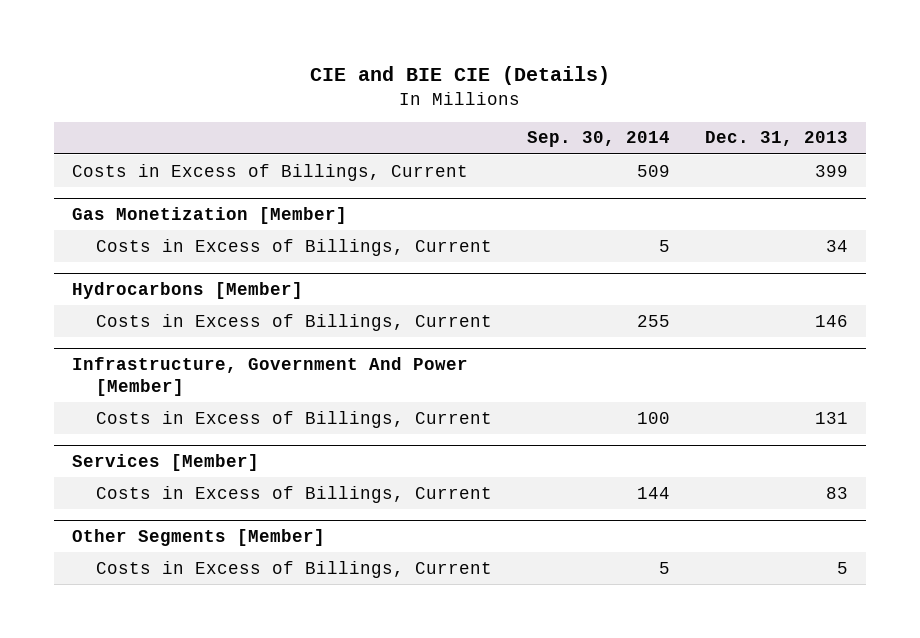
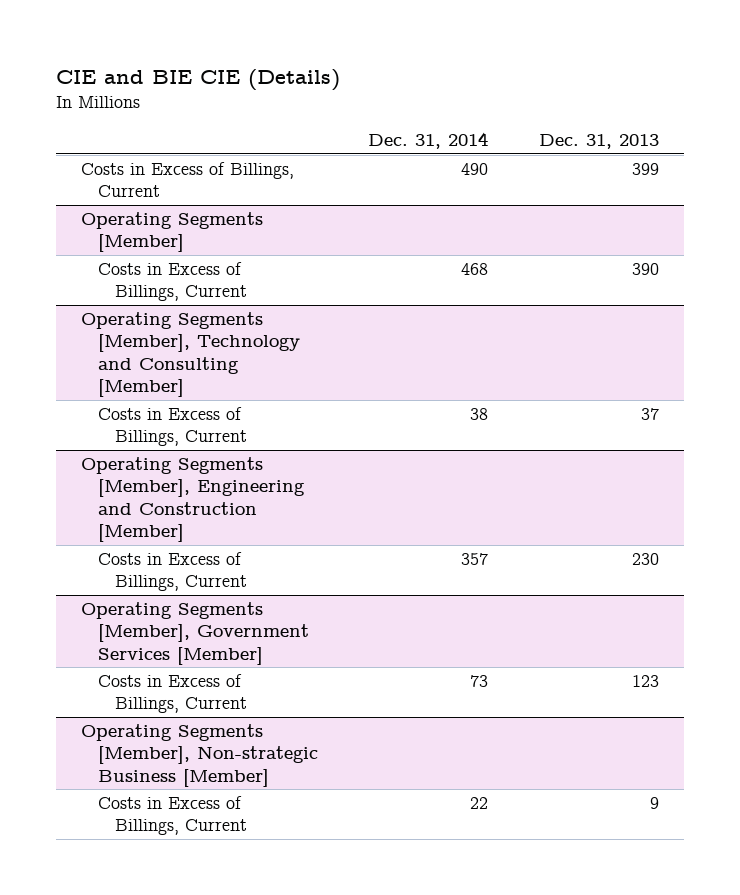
- | Sep. 30, 2014 | Dec. 31, 2013
+ | Dec. 31, 2014 | Dec. 31, 2013
- Gas Monetization [Member]
- Costs in Excess of Billings, Current | 5 | 34
- Hydrocarbons [Member]
- Costs in Excess of Billings, Current | 255 | 146
- Infrastructure, Government And Power [Member]
- Costs in Excess of Billings, Current | 100 | 131
- Services [Member]
- Costs in Excess of Billings, Current | 144 | 83
- Other Segments [Member]
- Costs in Excess of Billings, Current | 5 | 5
+ Operating Segments [Member]
+ Costs in Excess of Billings, Current | 468 | 390
+ Operating Segments [Member], Technology and Consulting [Member]
+ Costs in Excess of Billings, Current | 38 | 37
+ Operating Segments [Member], Engineering and Construction [Member]
+ Costs in Excess of Billings, Current | 357 | 230
+ Operating Segments [Member], Government Services [Member]
+ Costs in Excess of Billings, Current | 73 | 123
+ Operating Segments [Member], Non-strategic Business [Member]
+ Costs in Excess of Billings, Current | 22 | 9

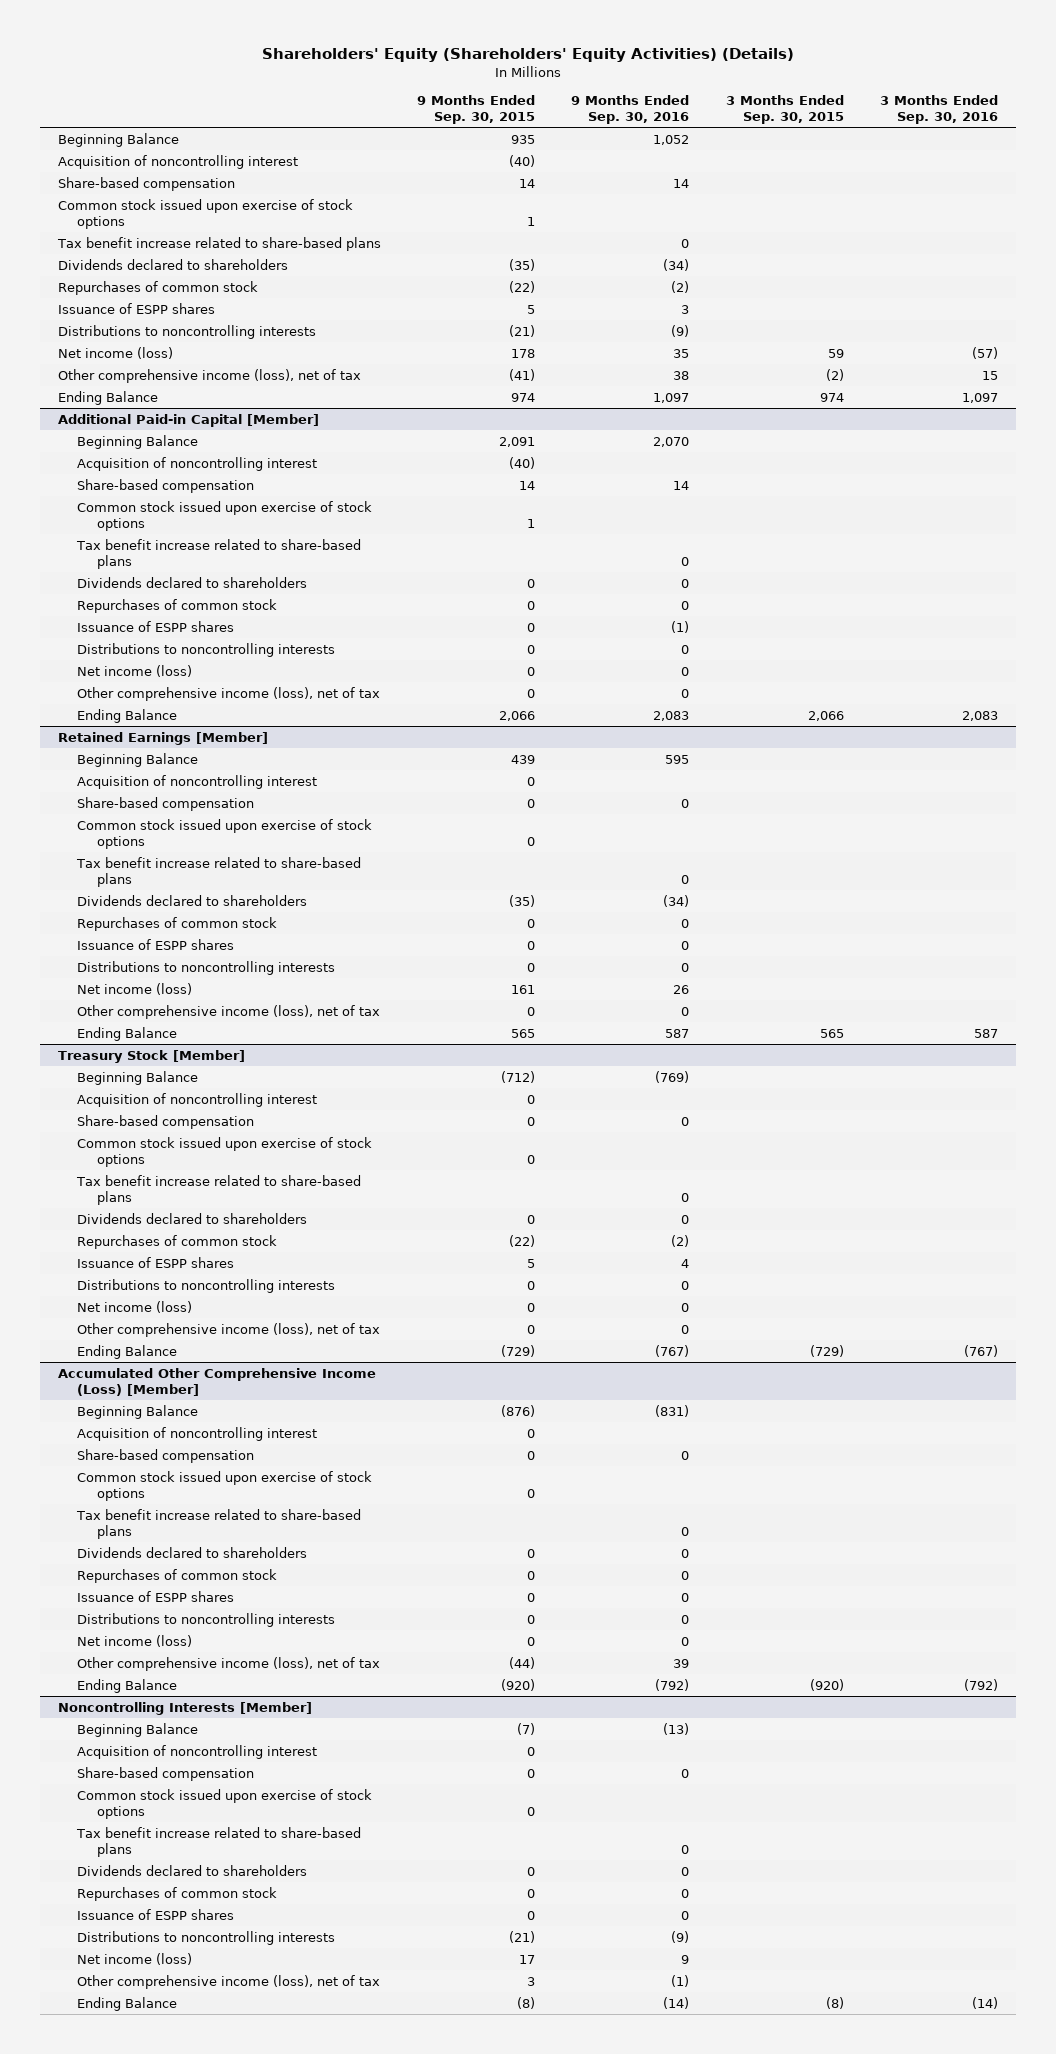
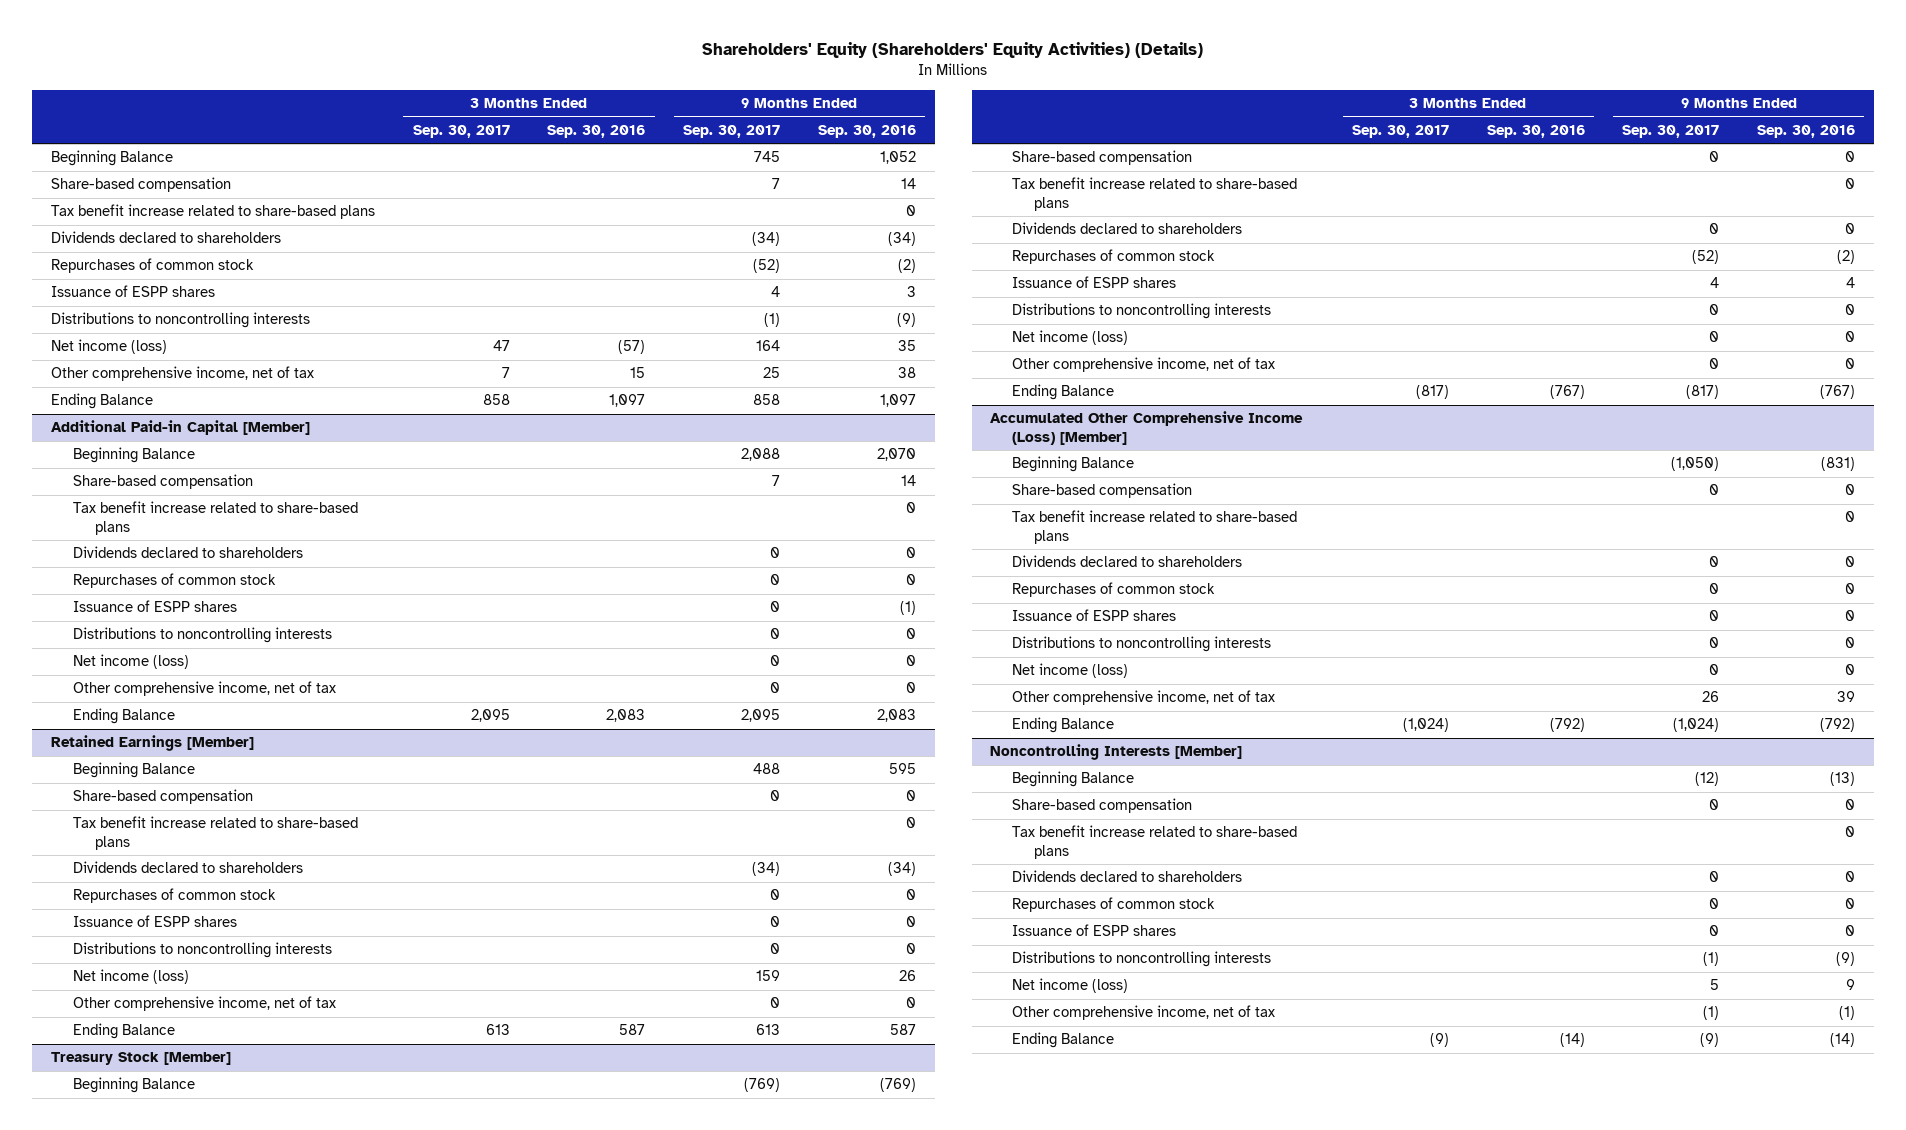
- | 9 Months Ended Sep. 30, 2015 | 9 Months Ended Sep. 30, 2016 | 3 Months Ended Sep. 30, 2015 | 3 Months Ended Sep. 30, 2016
+ | 3 Months Ended Sep. 30, 2017 | 3 Months Ended Sep. 30, 2016 | 9 Months Ended Sep. 30, 2017 | 9 Months Ended Sep. 30, 2016
- Acquisition of noncontrolling interest | (40) | | |
- Common stock issued upon exercise of stock options | 1 | | |
- Other comprehensive income (loss), net of tax | (41) | 38 | (2) | 15
+ Other comprehensive income, net of tax | 7 | 15 | 25 | 38
@ Additional Paid-in Capital [Member]
- Acquisition of noncontrolling interest | (40) | | |
- Common stock issued upon exercise of stock options | 1 | | |
- Other comprehensive income (loss), net of tax | 0 | 0 | |
+ Other comprehensive income, net of tax | | | 0 | 0
@ Retained Earnings [Member]
- Acquisition of noncontrolling interest | 0 | | |
- Common stock issued upon exercise of stock options | 0 | | |
- Other comprehensive income (loss), net of tax | 0 | 0 | |
+ Other comprehensive income, net of tax | | | 0 | 0
@ Treasury Stock [Member]
- Acquisition of noncontrolling interest | 0 | | |
- Common stock issued upon exercise of stock options | 0 | | |
- Other comprehensive income (loss), net of tax | 0 | 0 | |
+ Other comprehensive income, net of tax | | | 0 | 0
@ Accumulated Other Comprehensive Income (Loss) [Member]
- Acquisition of noncontrolling interest | 0 | | |
- Common stock issued upon exercise of stock options | 0 | | |
- Other comprehensive income (loss), net of tax | (44) | 39 | |
+ Other comprehensive income, net of tax | | | 26 | 39
@ Noncontrolling Interests [Member]
- Acquisition of noncontrolling interest | 0 | | |
- Common stock issued upon exercise of stock options | 0 | | |
- Other comprehensive income (loss), net of tax | 3 | (1) | |
+ Other comprehensive income, net of tax | | | (1) | (1)

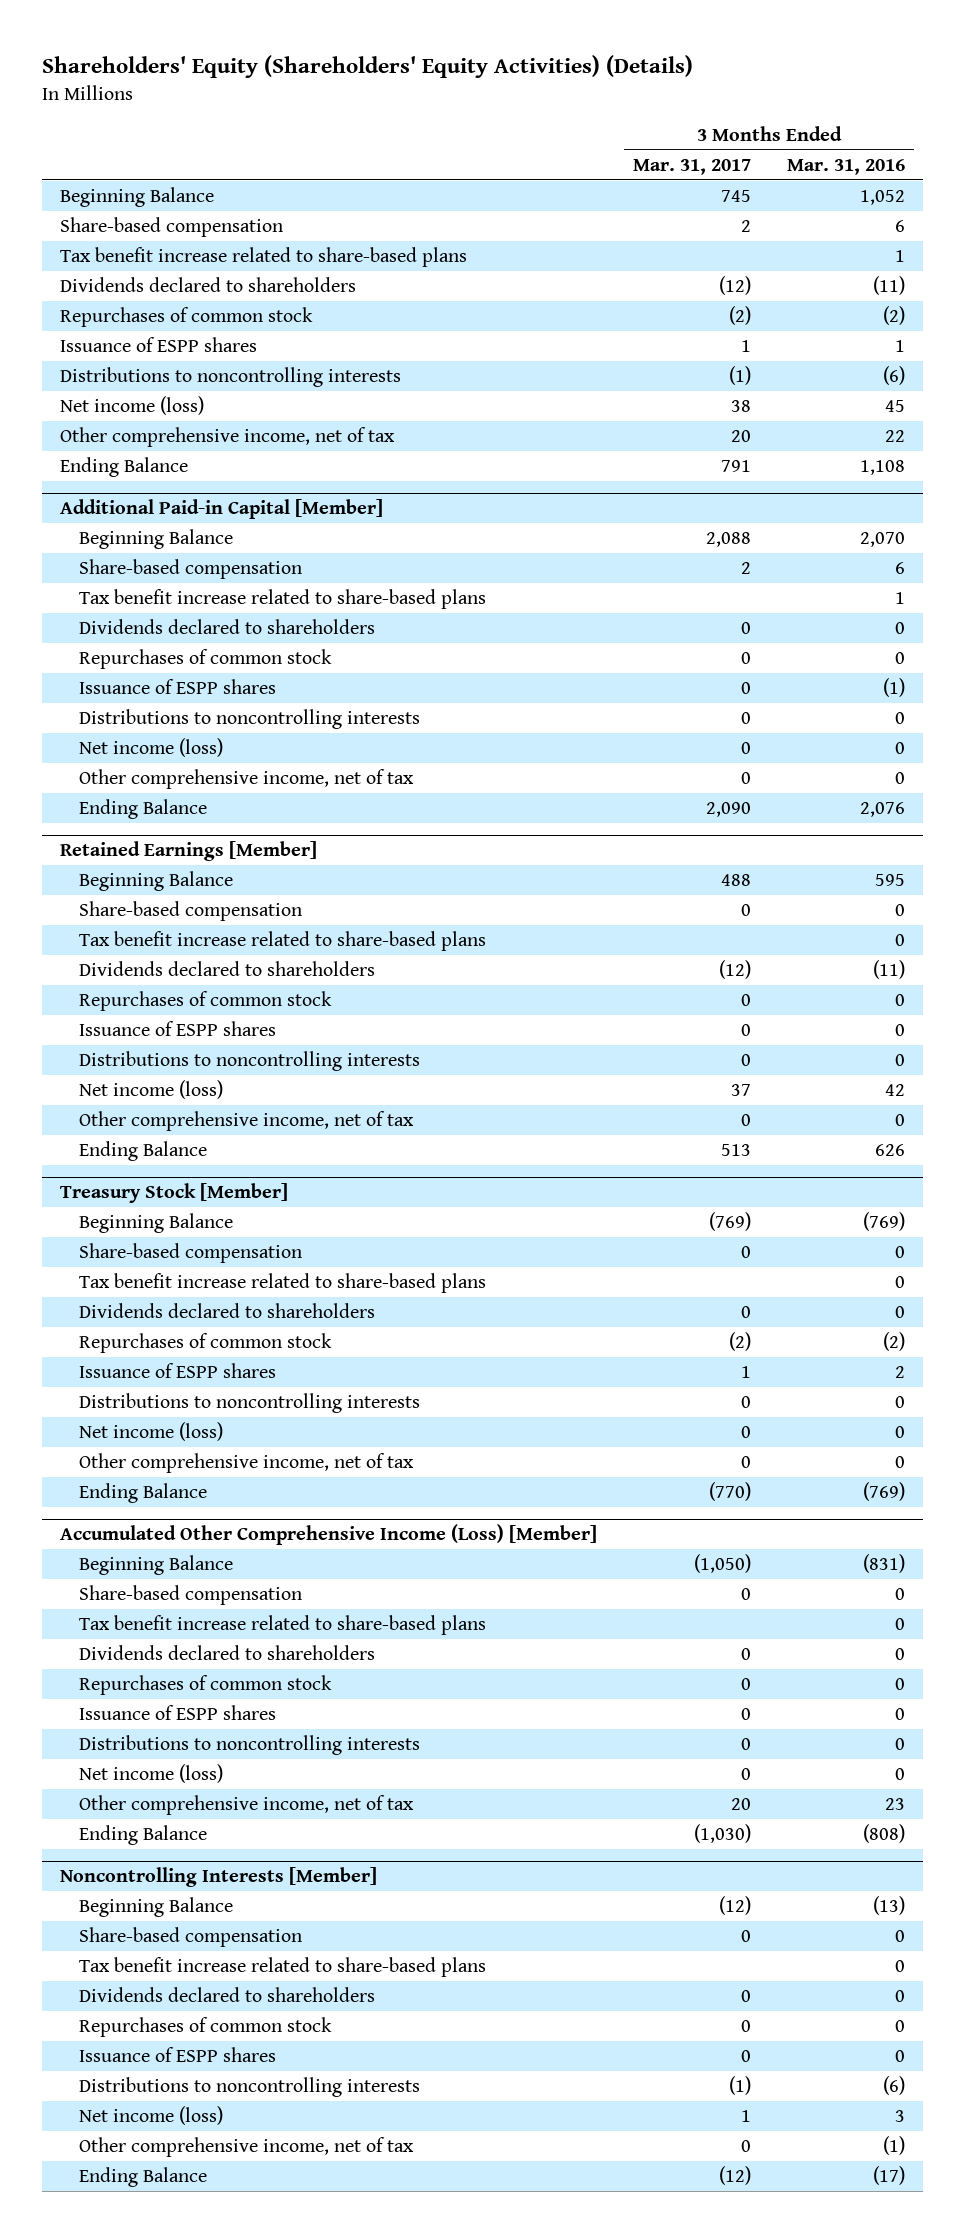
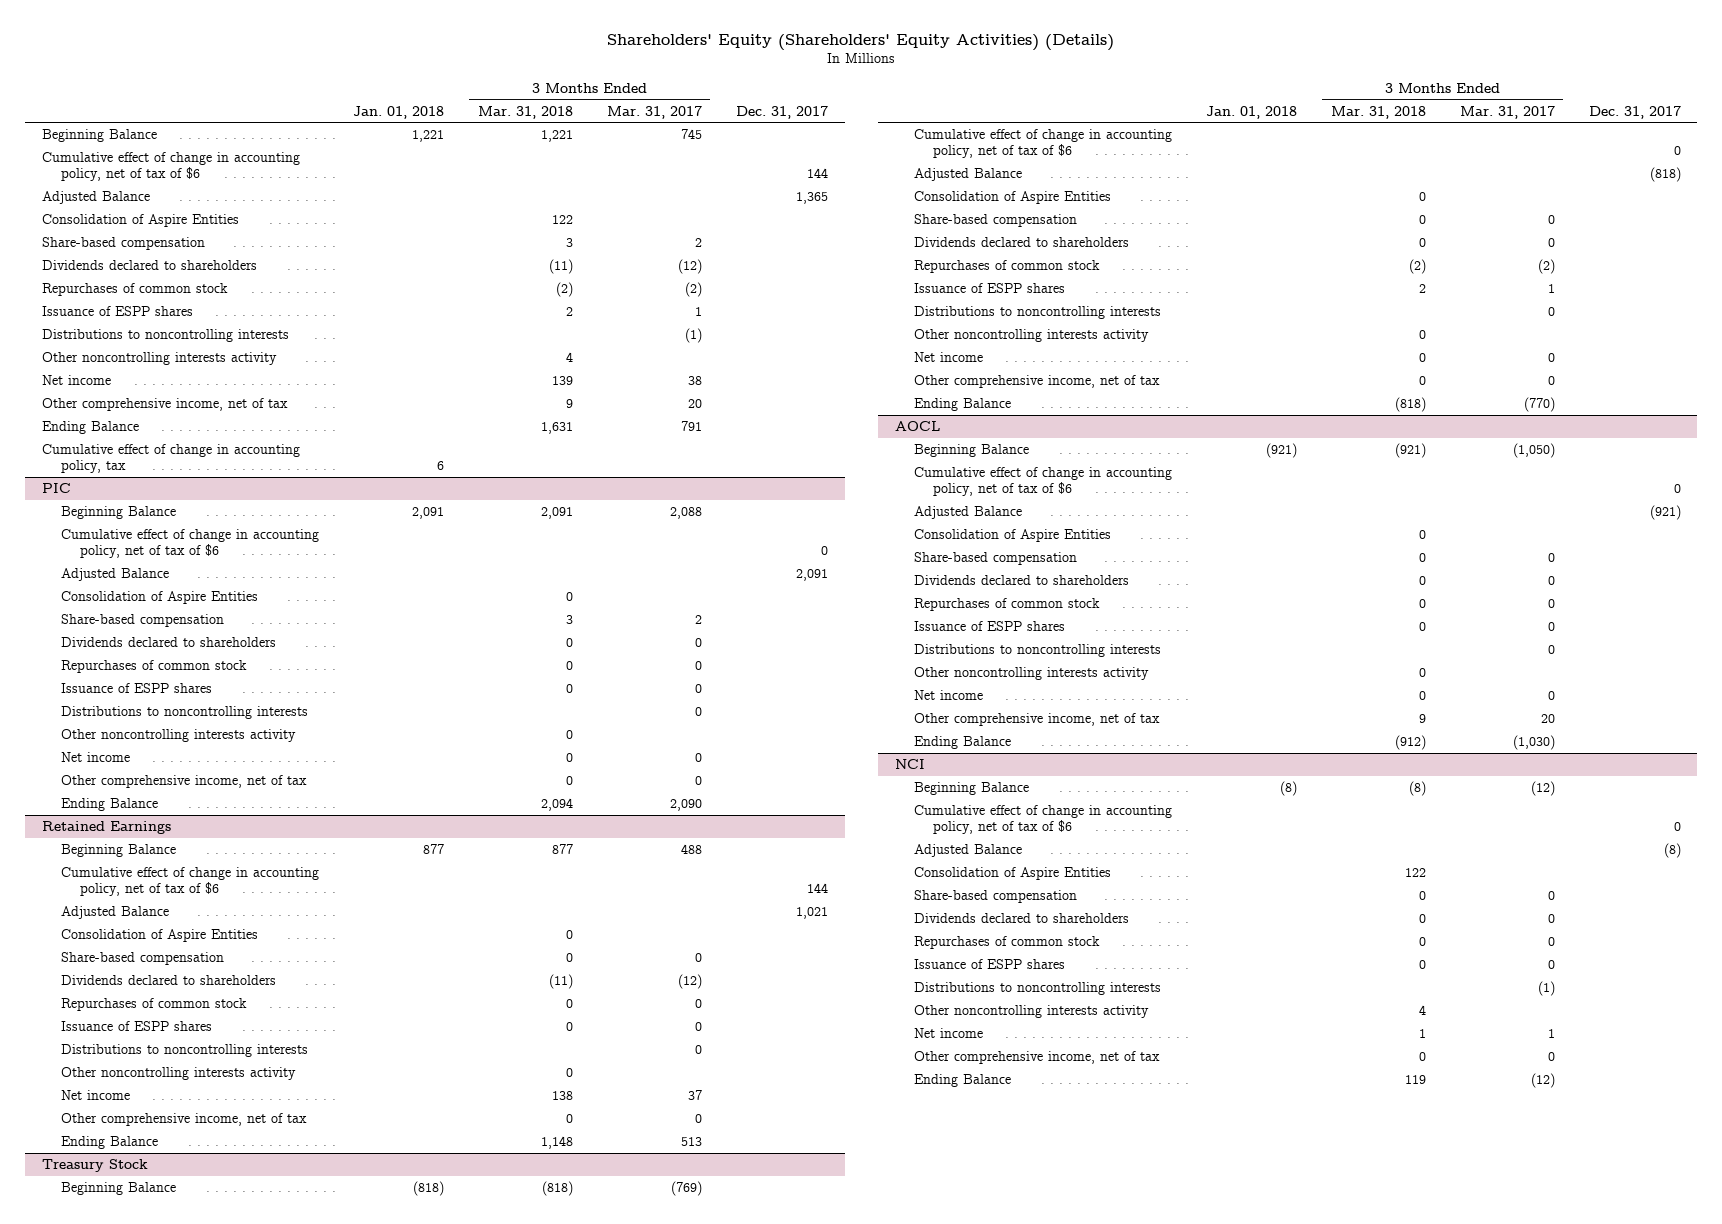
- | 3 Months Ended Mar. 31, 2017 | 3 Months Ended Mar. 31, 2016
+ | Jan. 01, 2018 | 3 Months Ended Mar. 31, 2018 | 3 Months Ended Mar. 31, 2017 | Dec. 31, 2017
+ Cumulative effect of change in accounting policy, net of tax of $6 | | | | 144
+ Adjusted Balance | | | | 1,365
+ Consolidation of Aspire Entities | | 122 | |
- Tax benefit increase related to share-based plans | | 1
- Net income (loss) | 38 | 45
+ Other noncontrolling interests activity | | 4 | |
+ Net income | | 139 | 38 |
- Additional Paid-in Capital [Member]
+ Cumulative effect of change in accounting policy, tax | 6 | | |
+ PIC
+ Cumulative effect of change in accounting policy, net of tax of $6 | | | | 0
+ Adjusted Balance | | | | 2,091
+ Consolidation of Aspire Entities | | 0 | |
- Tax benefit increase related to share-based plans | | 1
- Net income (loss) | 0 | 0
+ Other noncontrolling interests activity | | 0 | |
+ Net income | | 0 | 0 |
- Retained Earnings [Member]
+ Retained Earnings
+ Cumulative effect of change in accounting policy, net of tax of $6 | | | | 144
+ Adjusted Balance | | | | 1,021
+ Consolidation of Aspire Entities | | 0 | |
- Tax benefit increase related to share-based plans | | 0
- Net income (loss) | 37 | 42
+ Other noncontrolling interests activity | | 0 | |
+ Net income | | 138 | 37 |
- Treasury Stock [Member]
+ Treasury Stock
+ Cumulative effect of change in accounting policy, net of tax of $6 | | | | 0
+ Adjusted Balance | | | | (818)
+ Consolidation of Aspire Entities | | 0 | |
- Tax benefit increase related to share-based plans | | 0
- Net income (loss) | 0 | 0
+ Other noncontrolling interests activity | | 0 | |
+ Net income | | 0 | 0 |
- Accumulated Other Comprehensive Income (Loss) [Member]
+ AOCL
+ Cumulative effect of change in accounting policy, net of tax of $6 | | | | 0
+ Adjusted Balance | | | | (921)
+ Consolidation of Aspire Entities | | 0 | |
- Tax benefit increase related to share-based plans | | 0
- Net income (loss) | 0 | 0
+ Other noncontrolling interests activity | | 0 | |
+ Net income | | 0 | 0 |
- Noncontrolling Interests [Member]
+ NCI
+ Cumulative effect of change in accounting policy, net of tax of $6 | | | | 0
+ Adjusted Balance | | | | (8)
+ Consolidation of Aspire Entities | | 122 | |
- Tax benefit increase related to share-based plans | | 0
- Net income (loss) | 1 | 3
+ Other noncontrolling interests activity | | 4 | |
+ Net income | | 1 | 1 |

